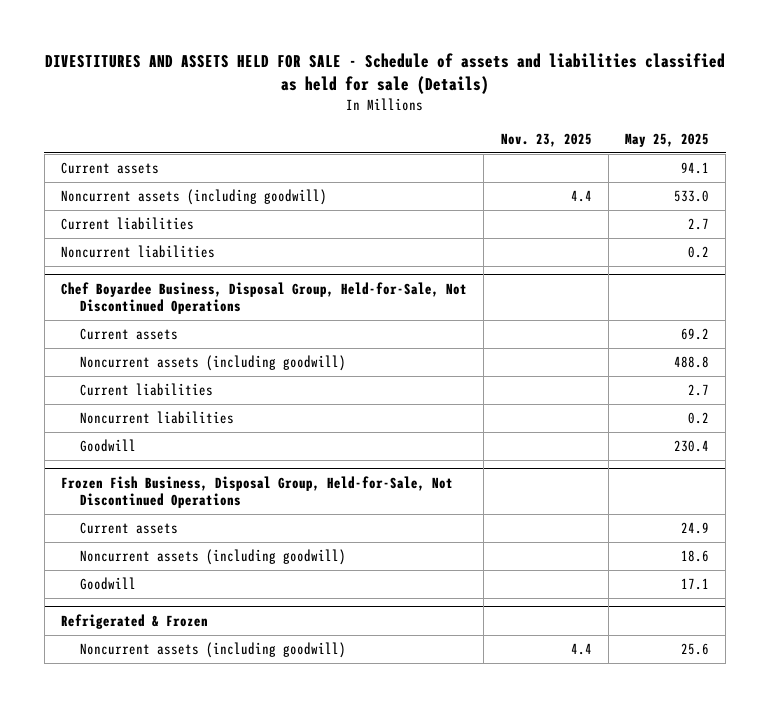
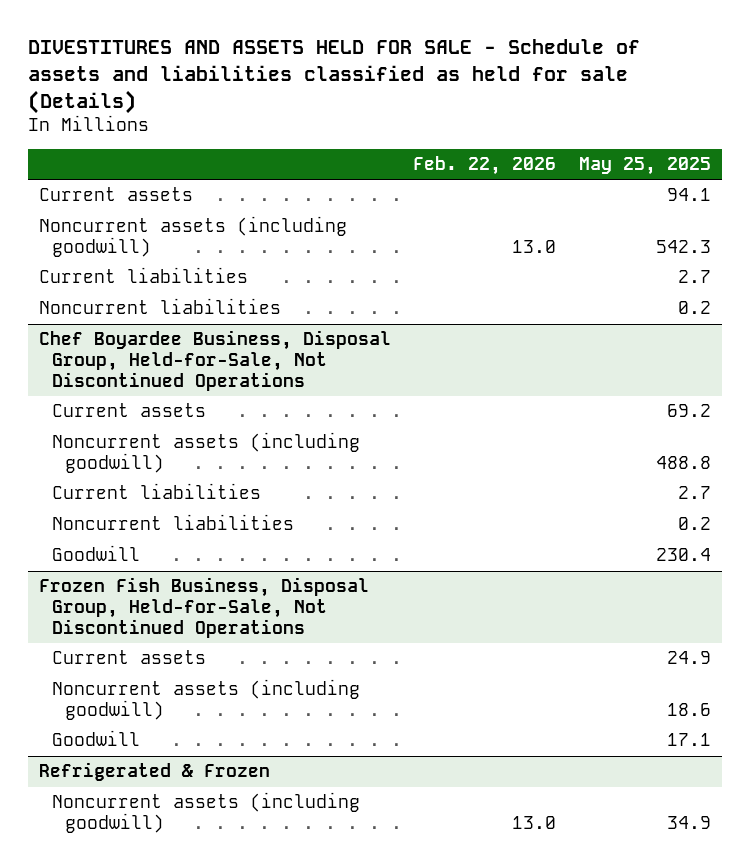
- | Nov. 23, 2025 | May 25, 2025
+ | Feb. 22, 2026 | May 25, 2025
- Noncurrent assets (including goodwill) | 4.4 | 533.0
+ Noncurrent assets (including goodwill) | 13.0 | 542.3
@ Refrigerated & Frozen
- Noncurrent assets (including goodwill) | 4.4 | 25.6
+ Noncurrent assets (including goodwill) | 13.0 | 34.9

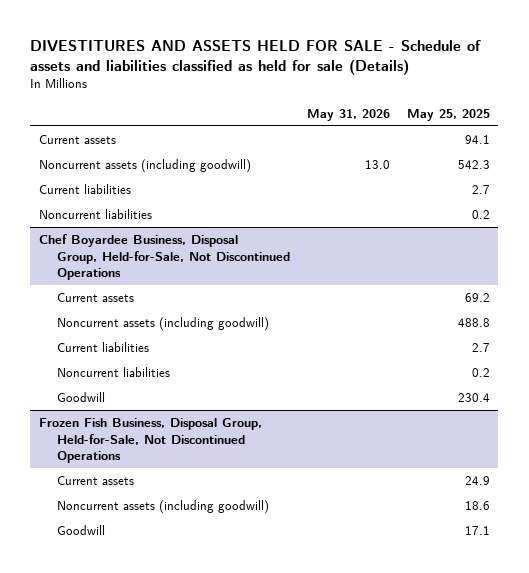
- | Feb. 22, 2026 | May 25, 2025
+ | May 31, 2026 | May 25, 2025
- Refrigerated & Frozen
- Noncurrent assets (including goodwill) | 13.0 | 34.9

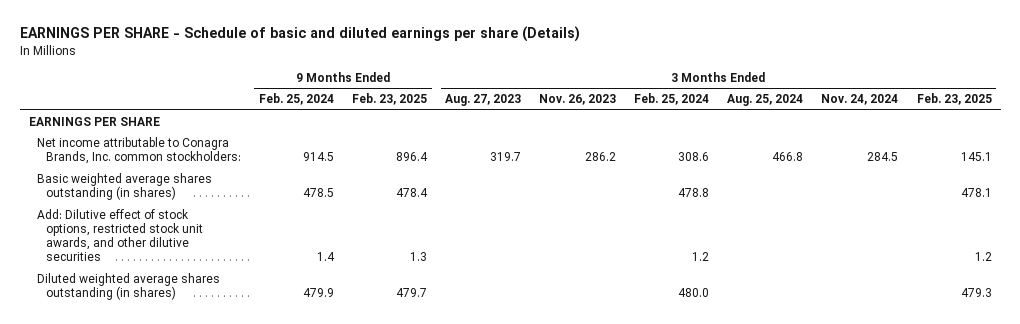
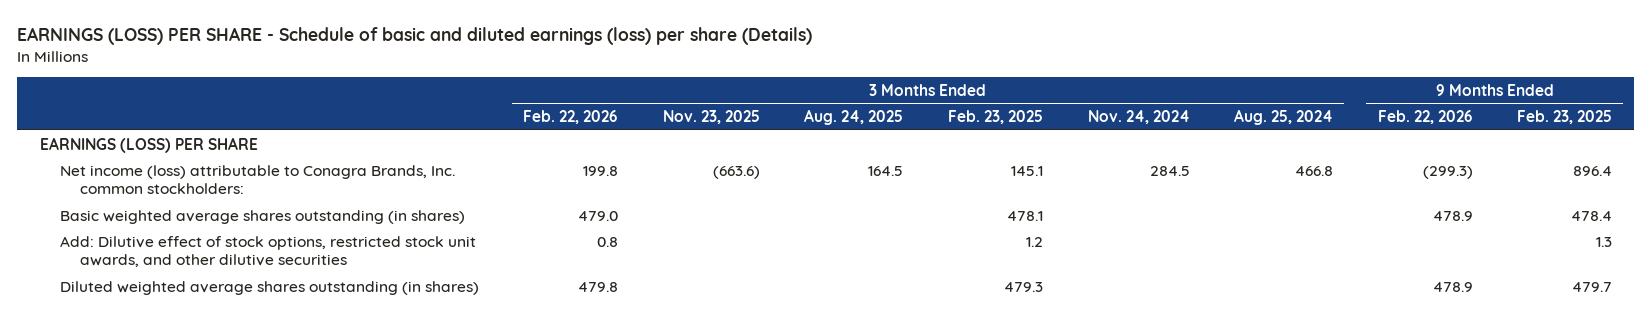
- EARNINGS PER SHARE - Schedule of basic and diluted earnings per share (Details)
+ EARNINGS (LOSS) PER SHARE - Schedule of basic and diluted earnings (loss) per share (Details)
- | 9 Months Ended Feb. 25, 2024 | 9 Months Ended Feb. 23, 2025 | 3 Months Ended Aug. 27, 2023 | 3 Months Ended Nov. 26, 2023 | 3 Months Ended Feb. 25, 2024 | 3 Months Ended Aug. 25, 2024 | 3 Months Ended Nov. 24, 2024 | 3 Months Ended Feb. 23, 2025
+ | 3 Months Ended Feb. 22, 2026 | 3 Months Ended Nov. 23, 2025 | 3 Months Ended Aug. 24, 2025 | 3 Months Ended Feb. 23, 2025 | 3 Months Ended Nov. 24, 2024 | 3 Months Ended Aug. 25, 2024 | 9 Months Ended Feb. 22, 2026 | 9 Months Ended Feb. 23, 2025
- EARNINGS PER SHARE
- Net income attributable to Conagra Brands, Inc. common stockholders: | 914.5 | 896.4 | 319.7 | 286.2 | 308.6 | 466.8 | 284.5 | 145.1
+ EARNINGS (LOSS) PER SHARE
+ Net income (loss) attributable to Conagra Brands, Inc. common stockholders: | 199.8 | (663.6) | 164.5 | 145.1 | 284.5 | 466.8 | (299.3) | 896.4

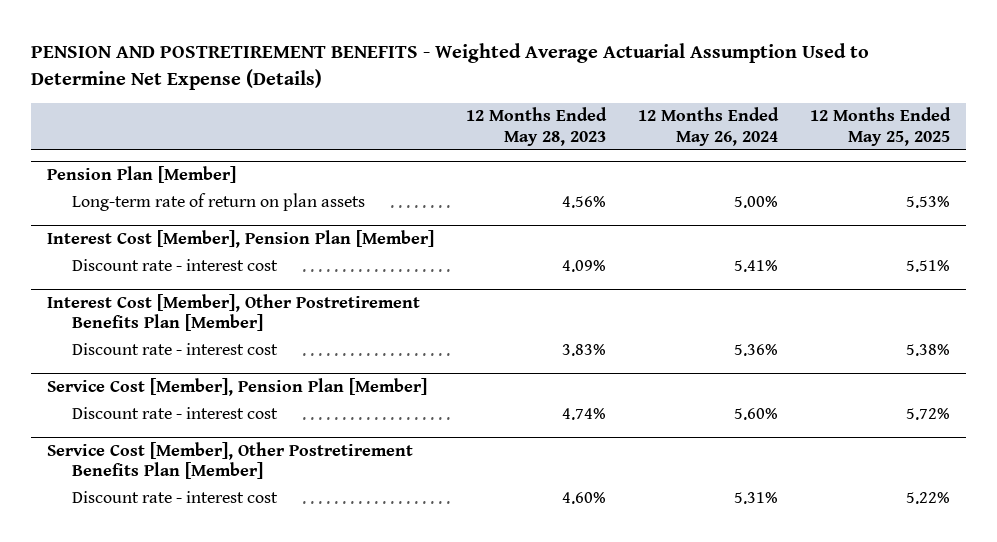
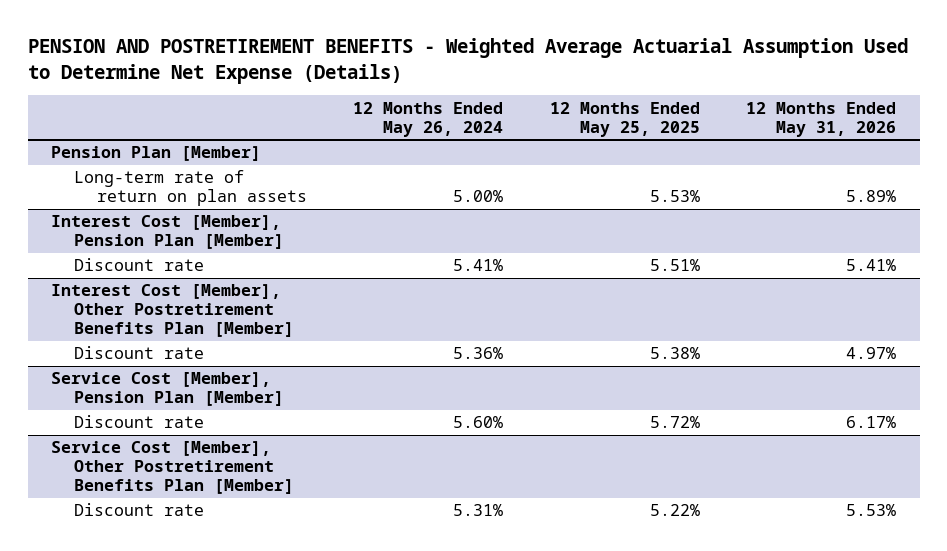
- | 12 Months Ended May 28, 2023 | 12 Months Ended May 26, 2024 | 12 Months Ended May 25, 2025
+ | 12 Months Ended May 26, 2024 | 12 Months Ended May 25, 2025 | 12 Months Ended May 31, 2026
@ Interest Cost [Member], Pension Plan [Member]
- Discount rate - interest cost | 4.09% | 5.41% | 5.51%
+ Discount rate | 5.41% | 5.51% | 5.41%
@ Interest Cost [Member], Other Postretirement Benefits Plan [Member]
- Discount rate - interest cost | 3.83% | 5.36% | 5.38%
+ Discount rate | 5.36% | 5.38% | 4.97%
@ Service Cost [Member], Pension Plan [Member]
- Discount rate - interest cost | 4.74% | 5.60% | 5.72%
+ Discount rate | 5.60% | 5.72% | 6.17%
@ Service Cost [Member], Other Postretirement Benefits Plan [Member]
- Discount rate - interest cost | 4.60% | 5.31% | 5.22%
+ Discount rate | 5.31% | 5.22% | 5.53%

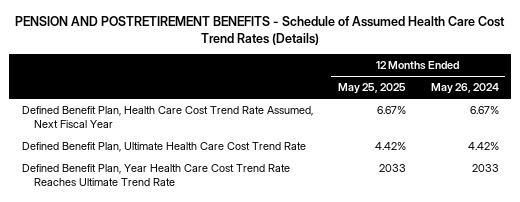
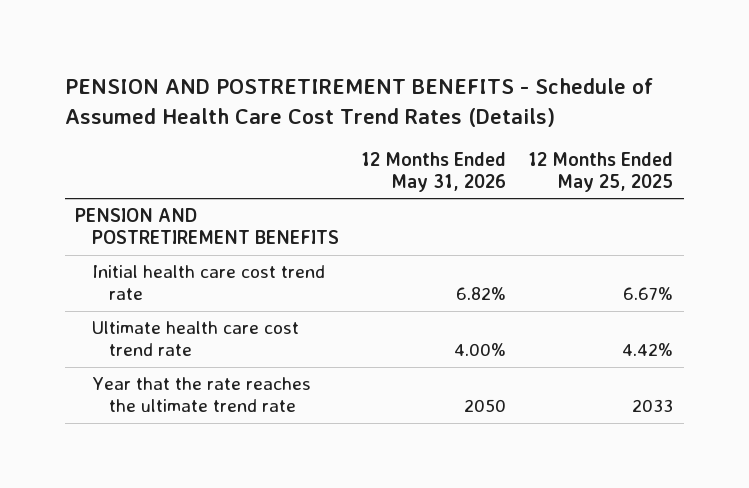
- | 12 Months Ended May 25, 2025 | 12 Months Ended May 26, 2024
+ | 12 Months Ended May 31, 2026 | 12 Months Ended May 25, 2025
- Defined Benefit Plan, Health Care Cost Trend Rate Assumed, Next Fiscal Year | 6.67% | 6.67%
- Defined Benefit Plan, Ultimate Health Care Cost Trend Rate | 4.42% | 4.42%
- Defined Benefit Plan, Year Health Care Cost Trend Rate Reaches Ultimate Trend Rate | 2033 | 2033
+ PENSION AND POSTRETIREMENT BENEFITS
+ Initial health care cost trend rate | 6.82% | 6.67%
+ Ultimate health care cost trend rate | 4.00% | 4.42%
+ Year that the rate reaches the ultimate trend rate | 2050 | 2033

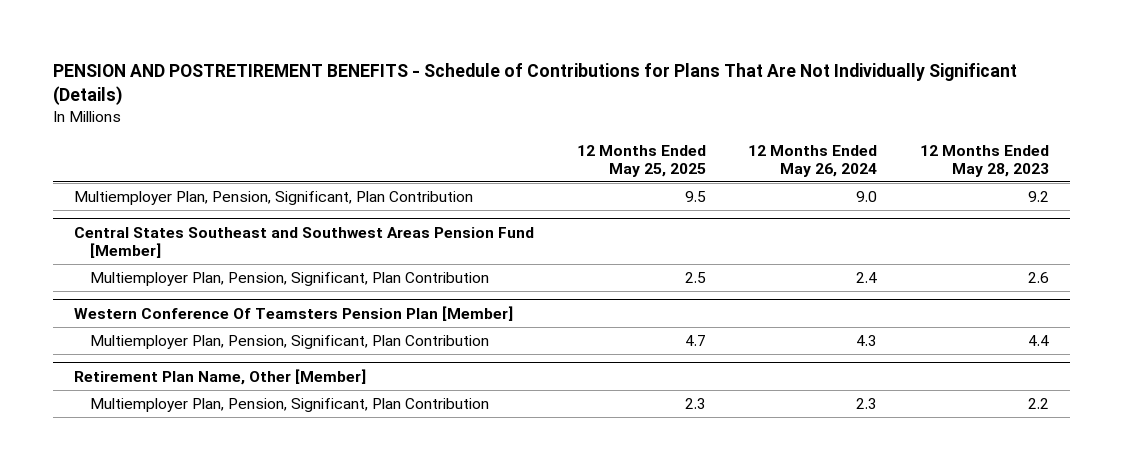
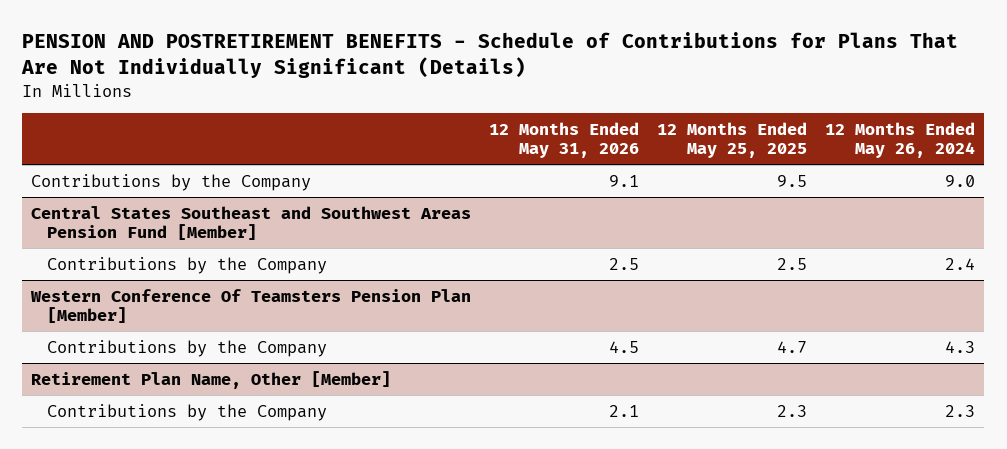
- | 12 Months Ended May 25, 2025 | 12 Months Ended May 26, 2024 | 12 Months Ended May 28, 2023
+ | 12 Months Ended May 31, 2026 | 12 Months Ended May 25, 2025 | 12 Months Ended May 26, 2024
- Multiemployer Plan, Pension, Significant, Plan Contribution | 9.5 | 9.0 | 9.2
+ Contributions by the Company | 9.1 | 9.5 | 9.0
@ Central States Southeast and Southwest Areas Pension Fund [Member]
- Multiemployer Plan, Pension, Significant, Plan Contribution | 2.5 | 2.4 | 2.6
+ Contributions by the Company | 2.5 | 2.5 | 2.4
@ Western Conference Of Teamsters Pension Plan [Member]
- Multiemployer Plan, Pension, Significant, Plan Contribution | 4.7 | 4.3 | 4.4
+ Contributions by the Company | 4.5 | 4.7 | 4.3
@ Retirement Plan Name, Other [Member]
- Multiemployer Plan, Pension, Significant, Plan Contribution | 2.3 | 2.3 | 2.2
+ Contributions by the Company | 2.1 | 2.3 | 2.3

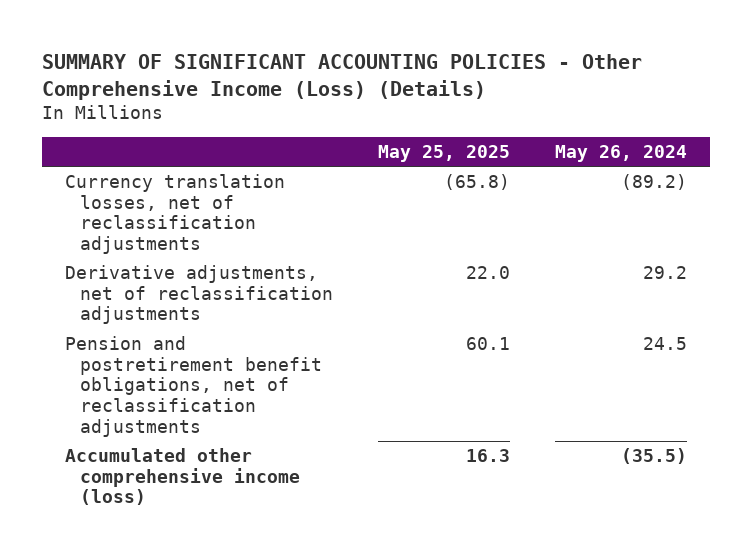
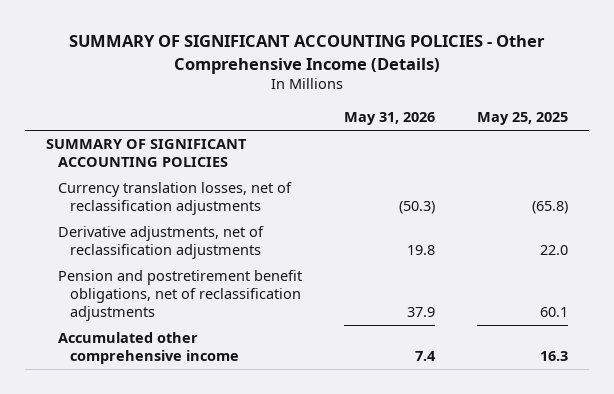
- SUMMARY OF SIGNIFICANT ACCOUNTING POLICIES - Other Comprehensive Income (Loss) (Details)
+ SUMMARY OF SIGNIFICANT ACCOUNTING POLICIES - Other Comprehensive Income (Details)
- | May 25, 2025 | May 26, 2024
+ | May 31, 2026 | May 25, 2025
+ SUMMARY OF SIGNIFICANT ACCOUNTING POLICIES
- Accumulated other comprehensive income (loss) | 16.3 | (35.5)
+ Accumulated other comprehensive income | 7.4 | 16.3

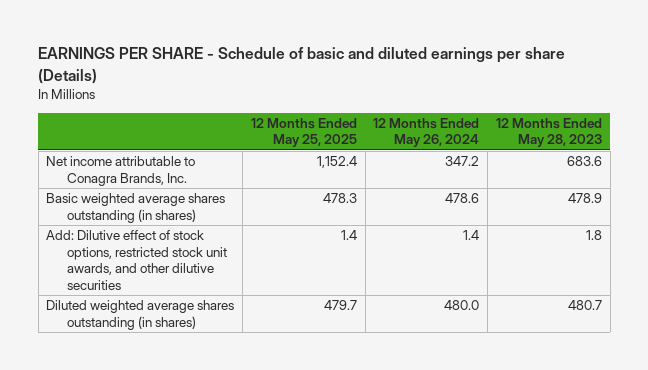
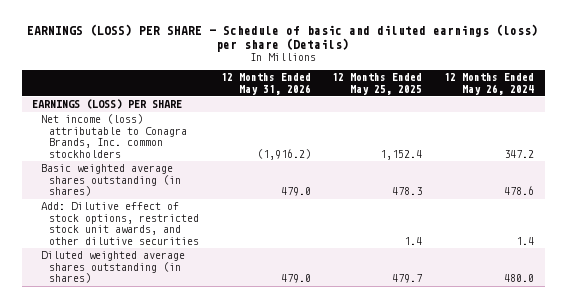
- EARNINGS PER SHARE - Schedule of basic and diluted earnings per share (Details)
+ EARNINGS (LOSS) PER SHARE - Schedule of basic and diluted earnings (loss) per share (Details)
- | 12 Months Ended May 25, 2025 | 12 Months Ended May 26, 2024 | 12 Months Ended May 28, 2023
+ | 12 Months Ended May 31, 2026 | 12 Months Ended May 25, 2025 | 12 Months Ended May 26, 2024
- Net income attributable to Conagra Brands, Inc. | 1,152.4 | 347.2 | 683.6
+ EARNINGS (LOSS) PER SHARE
+ Net income (loss) attributable to Conagra Brands, Inc. common stockholders | (1,916.2) | 1,152.4 | 347.2

